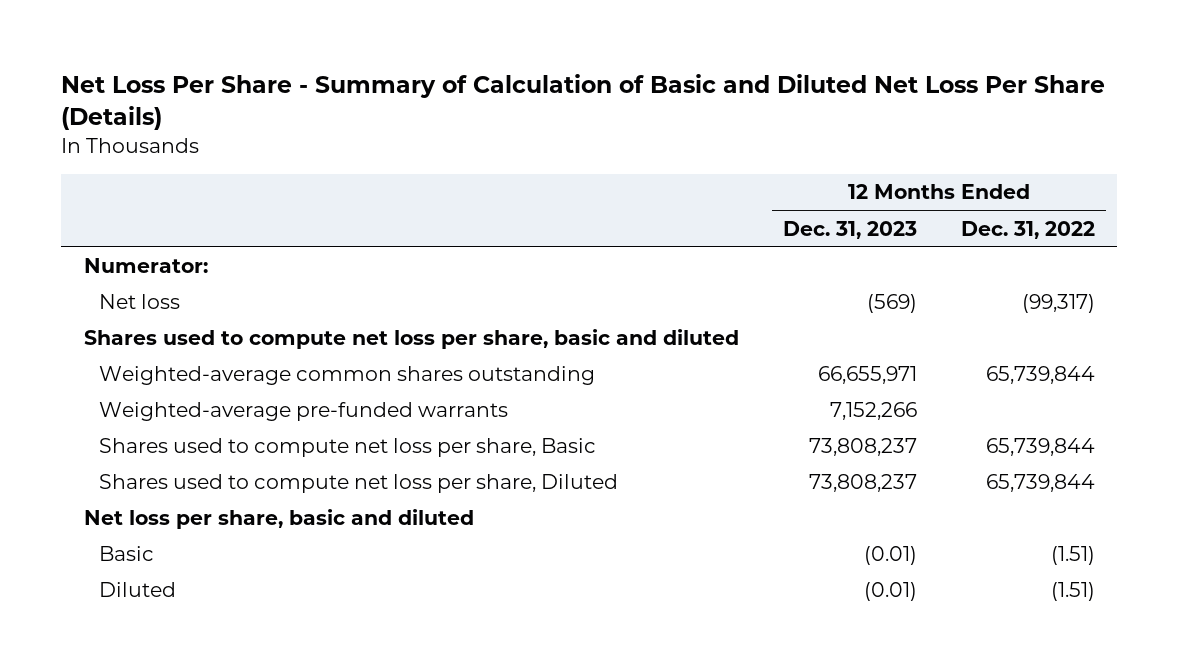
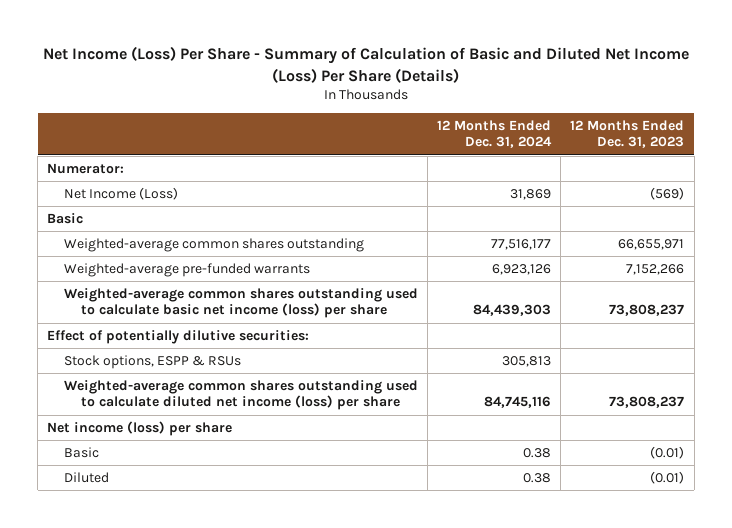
- Net Loss Per Share - Summary of Calculation of Basic and Diluted Net Loss Per Share (Details)
+ Net Income (Loss) Per Share - Summary of Calculation of Basic and Diluted Net Income (Loss) Per Share (Details)
- | 12 Months Ended Dec. 31, 2023 | 12 Months Ended Dec. 31, 2022
+ | 12 Months Ended Dec. 31, 2024 | 12 Months Ended Dec. 31, 2023
- Net loss | (569) | (99,317)
- Shares used to compute net loss per share, basic and diluted
+ Net Income (Loss) | 31,869 | (569)
+ Basic
- Shares used to compute net loss per share, Basic | 73,808,237 | 65,739,844
- Shares used to compute net loss per share, Diluted | 73,808,237 | 65,739,844
- Net loss per share, basic and diluted
+ Weighted-average common shares outstanding used to calculate basic net income (loss) per share | 84,439,303 | 73,808,237
+ Effect of potentially dilutive securities:
+ Stock options, ESPP & RSUs | 305,813 |
+ Weighted-average common shares outstanding used to calculate diluted net income (loss) per share | 84,745,116 | 73,808,237
+ Net income (loss) per share

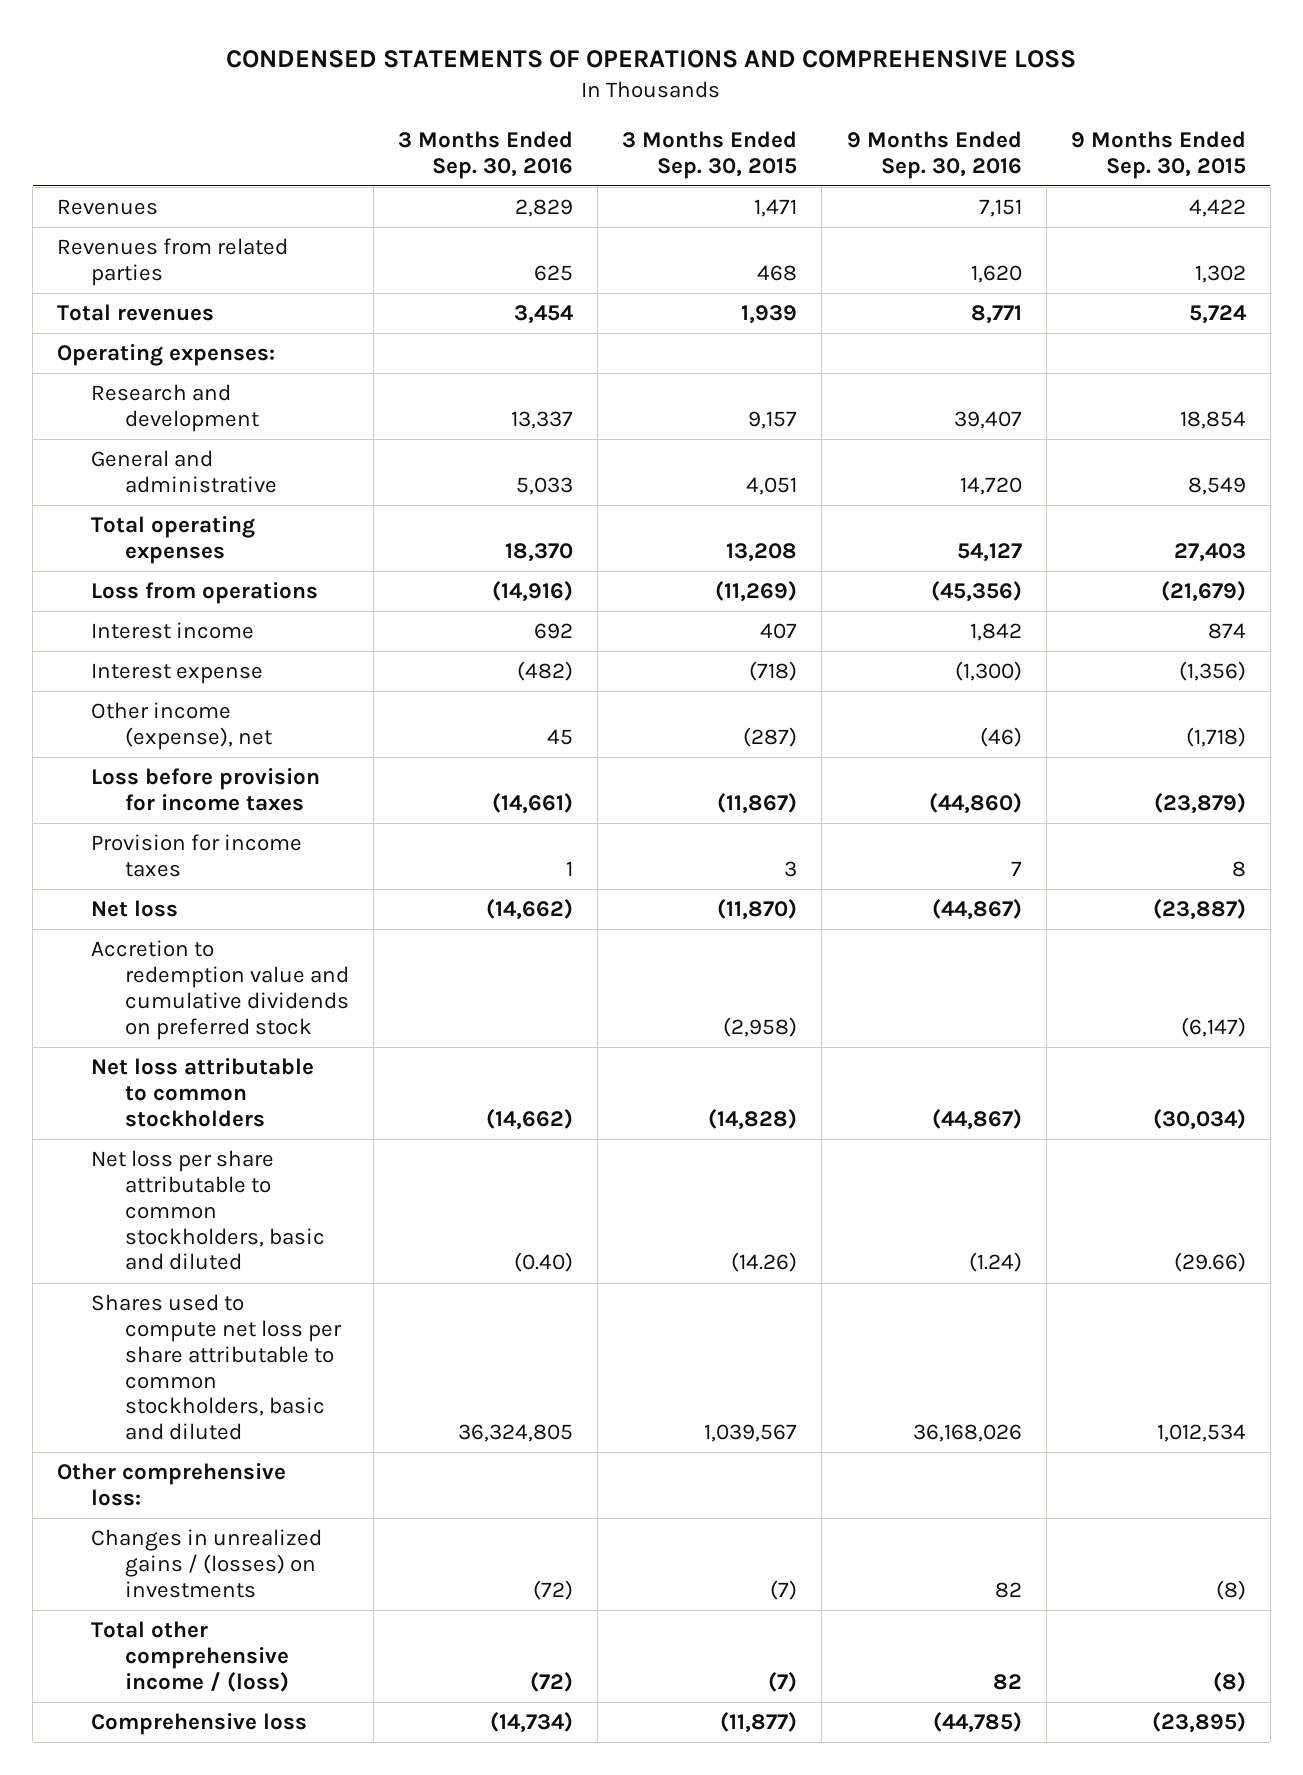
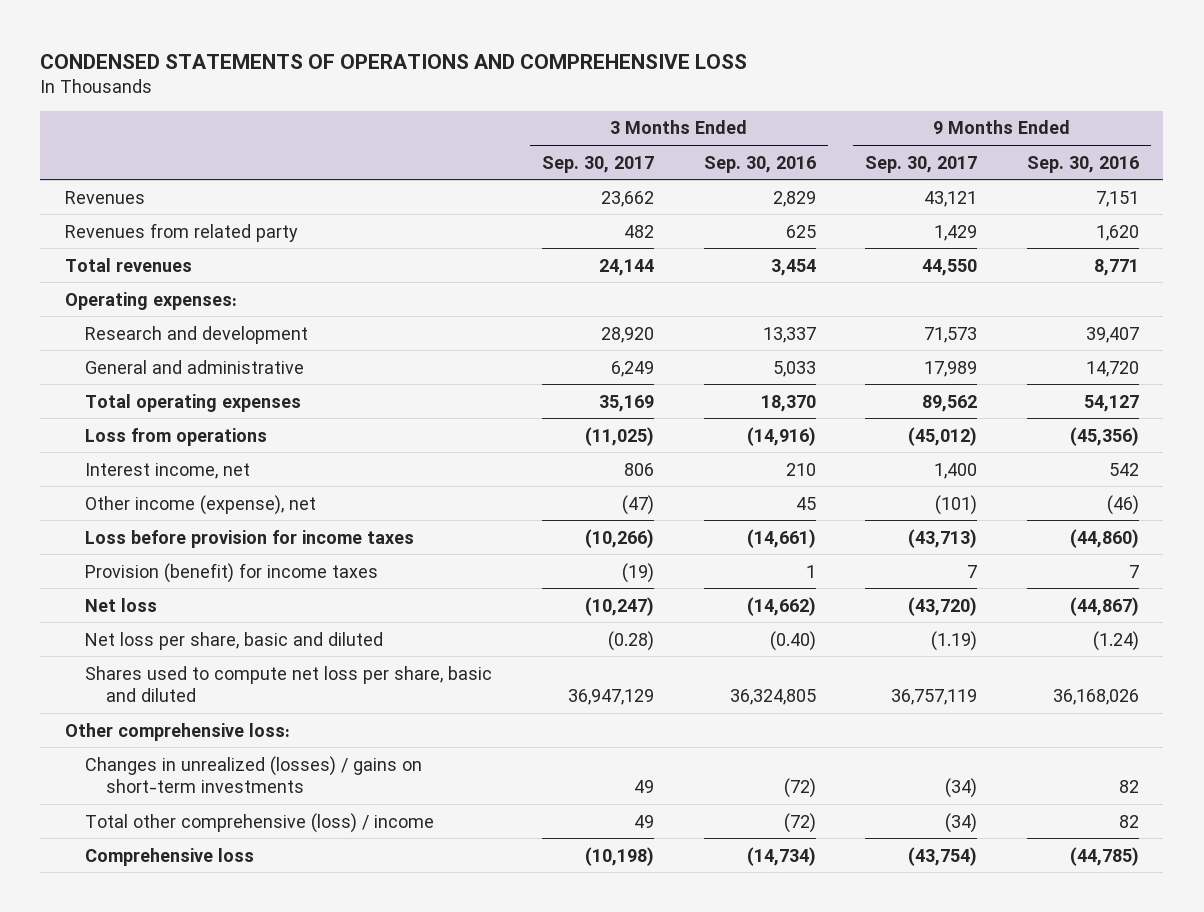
- | 3 Months Ended Sep. 30, 2016 | 3 Months Ended Sep. 30, 2015 | 9 Months Ended Sep. 30, 2016 | 9 Months Ended Sep. 30, 2015
+ | 3 Months Ended Sep. 30, 2017 | 3 Months Ended Sep. 30, 2016 | 9 Months Ended Sep. 30, 2017 | 9 Months Ended Sep. 30, 2016
- Revenues from related parties | 625 | 468 | 1,620 | 1,302
+ Revenues from related party | 482 | 625 | 1,429 | 1,620
- Interest income | 692 | 407 | 1,842 | 874
- Interest expense | (482) | (718) | (1,300) | (1,356)
+ Interest income, net | 806 | 210 | 1,400 | 542
- Provision for income taxes | 1 | 3 | 7 | 8
+ Provision (benefit) for income taxes | (19) | 1 | 7 | 7
- Accretion to redemption value and cumulative dividends on preferred stock | | (2,958) | | (6,147)
- Net loss attributable to common stockholders | (14,662) | (14,828) | (44,867) | (30,034)
- Net loss per share attributable to common stockholders, basic and diluted | (0.40) | (14.26) | (1.24) | (29.66)
- Shares used to compute net loss per share attributable to common stockholders, basic and diluted | 36,324,805 | 1,039,567 | 36,168,026 | 1,012,534
+ Net loss per share, basic and diluted | (0.28) | (0.40) | (1.19) | (1.24)
+ Shares used to compute net loss per share, basic and diluted | 36,947,129 | 36,324,805 | 36,757,119 | 36,168,026
- Changes in unrealized gains / (losses) on investments | (72) | (7) | 82 | (8)
- Total other comprehensive income / (loss) | (72) | (7) | 82 | (8)
+ Changes in unrealized (losses) / gains on short-term investments | 49 | (72) | (34) | 82
+ Total other comprehensive (loss) / income | 49 | (72) | (34) | 82

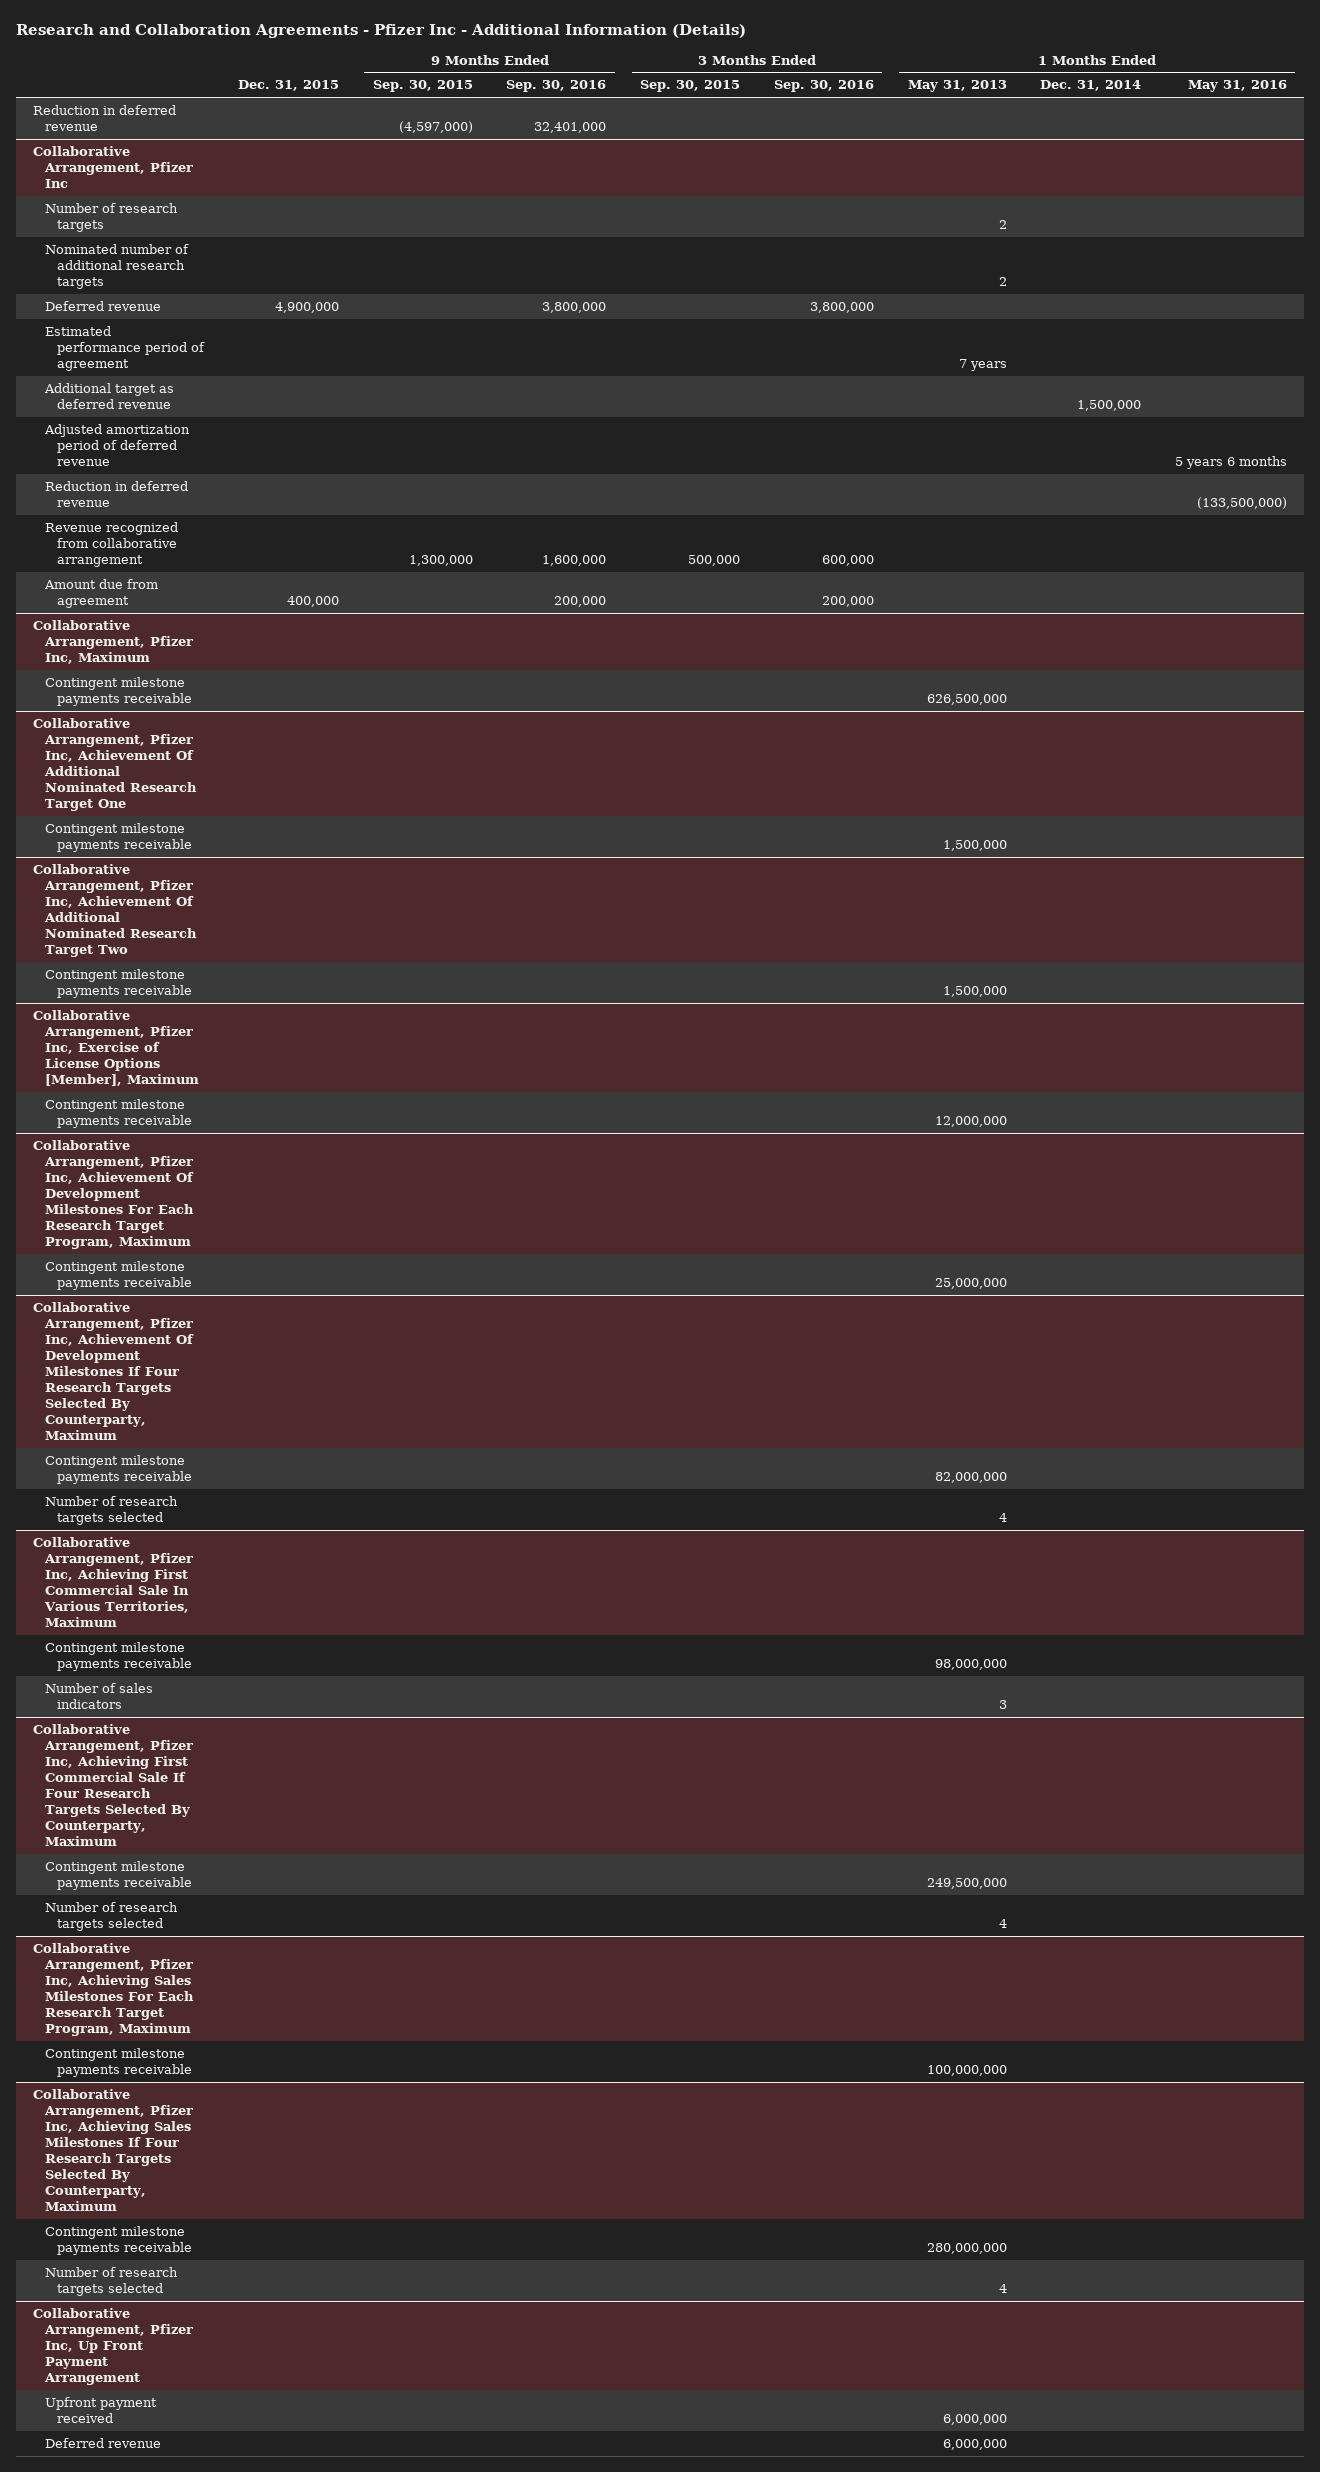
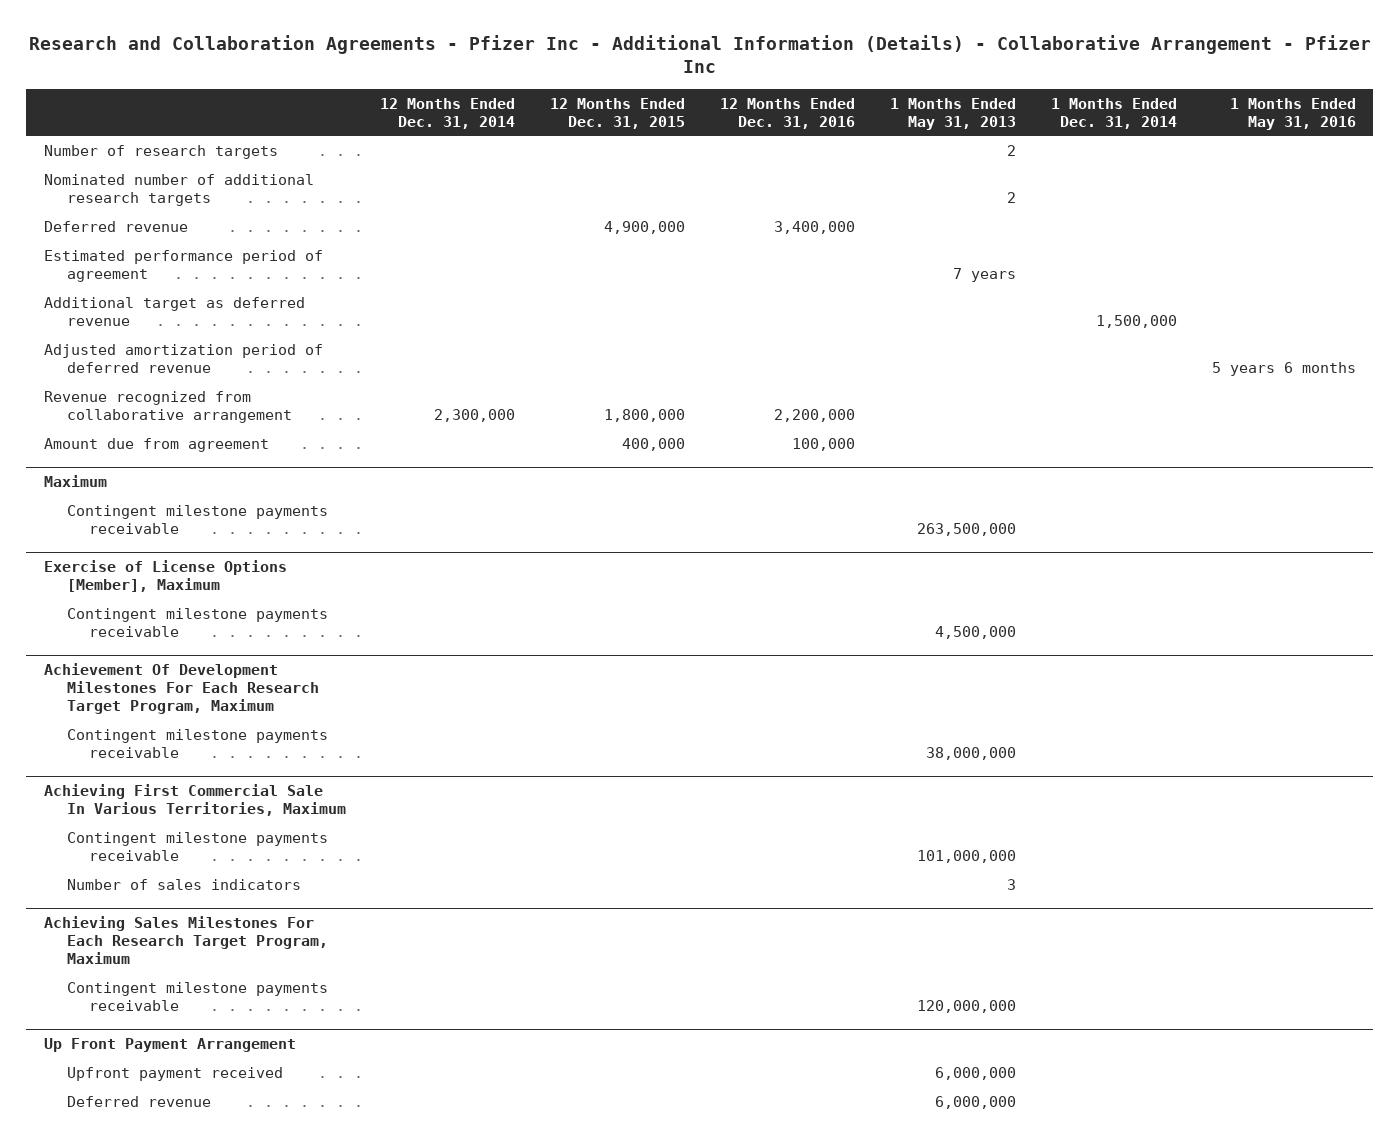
- Research and Collaboration Agreements - Pfizer Inc - Additional Information (Details)
+ Research and Collaboration Agreements - Pfizer Inc - Additional Information (Details) - Collaborative Arrangement - Pfizer Inc
- | Dec. 31, 2015 | 9 Months Ended Sep. 30, 2015 | 9 Months Ended Sep. 30, 2016 | 3 Months Ended Sep. 30, 2015 | 3 Months Ended Sep. 30, 2016 | 1 Months Ended May 31, 2013 | 1 Months Ended Dec. 31, 2014 | 1 Months Ended May 31, 2016
+ | 12 Months Ended Dec. 31, 2014 | 12 Months Ended Dec. 31, 2015 | 12 Months Ended Dec. 31, 2016 | 1 Months Ended May 31, 2013 | 1 Months Ended Dec. 31, 2014 | 1 Months Ended May 31, 2016
- Reduction in deferred revenue | | (4,597,000) | 32,401,000 | | | | |
- Collaborative Arrangement, Pfizer Inc
- Reduction in deferred revenue | | | | | | | | (133,500,000)
- Collaborative Arrangement, Pfizer Inc, Maximum
- Contingent milestone payments receivable | | | | | | 626,500,000 | |
- Collaborative Arrangement, Pfizer Inc, Achievement Of Additional Nominated Research Target One
- Contingent milestone payments receivable | | | | | | 1,500,000 | |
- Collaborative Arrangement, Pfizer Inc, Achievement Of Additional Nominated Research Target Two
- Contingent milestone payments receivable | | | | | | 1,500,000 | |
- Collaborative Arrangement, Pfizer Inc, Exercise of License Options [Member], Maximum
- Contingent milestone payments receivable | | | | | | 12,000,000 | |
- Collaborative Arrangement, Pfizer Inc, Achievement Of Development Milestones For Each Research Target Program, Maximum
- Contingent milestone payments receivable | | | | | | 25,000,000 | |
- Collaborative Arrangement, Pfizer Inc, Achievement Of Development Milestones If Four Research Targets Selected By Counterparty, Maximum
- Contingent milestone payments receivable | | | | | | 82,000,000 | |
- Number of research targets selected | | | | | | 4 | |
- Collaborative Arrangement, Pfizer Inc, Achieving First Commercial Sale In Various Territories, Maximum
- Contingent milestone payments receivable | | | | | | 98,000,000 | |
+ Maximum
+ Contingent milestone payments receivable | | | | 263,500,000 | |
+ Exercise of License Options [Member], Maximum
+ Contingent milestone payments receivable | | | | 4,500,000 | |
+ Achievement Of Development Milestones For Each Research Target Program, Maximum
+ Contingent milestone payments receivable | | | | 38,000,000 | |
+ Achieving First Commercial Sale In Various Territories, Maximum
+ Contingent milestone payments receivable | | | | 101,000,000 | |
- Collaborative Arrangement, Pfizer Inc, Achieving First Commercial Sale If Four Research Targets Selected By Counterparty, Maximum
- Contingent milestone payments receivable | | | | | | 249,500,000 | |
- Number of research targets selected | | | | | | 4 | |
- Collaborative Arrangement, Pfizer Inc, Achieving Sales Milestones For Each Research Target Program, Maximum
- Contingent milestone payments receivable | | | | | | 100,000,000 | |
- Collaborative Arrangement, Pfizer Inc, Achieving Sales Milestones If Four Research Targets Selected By Counterparty, Maximum
- Contingent milestone payments receivable | | | | | | 280,000,000 | |
- Number of research targets selected | | | | | | 4 | |
- Collaborative Arrangement, Pfizer Inc, Up Front Payment Arrangement
+ Achieving Sales Milestones For Each Research Target Program, Maximum
+ Contingent milestone payments receivable | | | | 120,000,000 | |
+ Up Front Payment Arrangement

